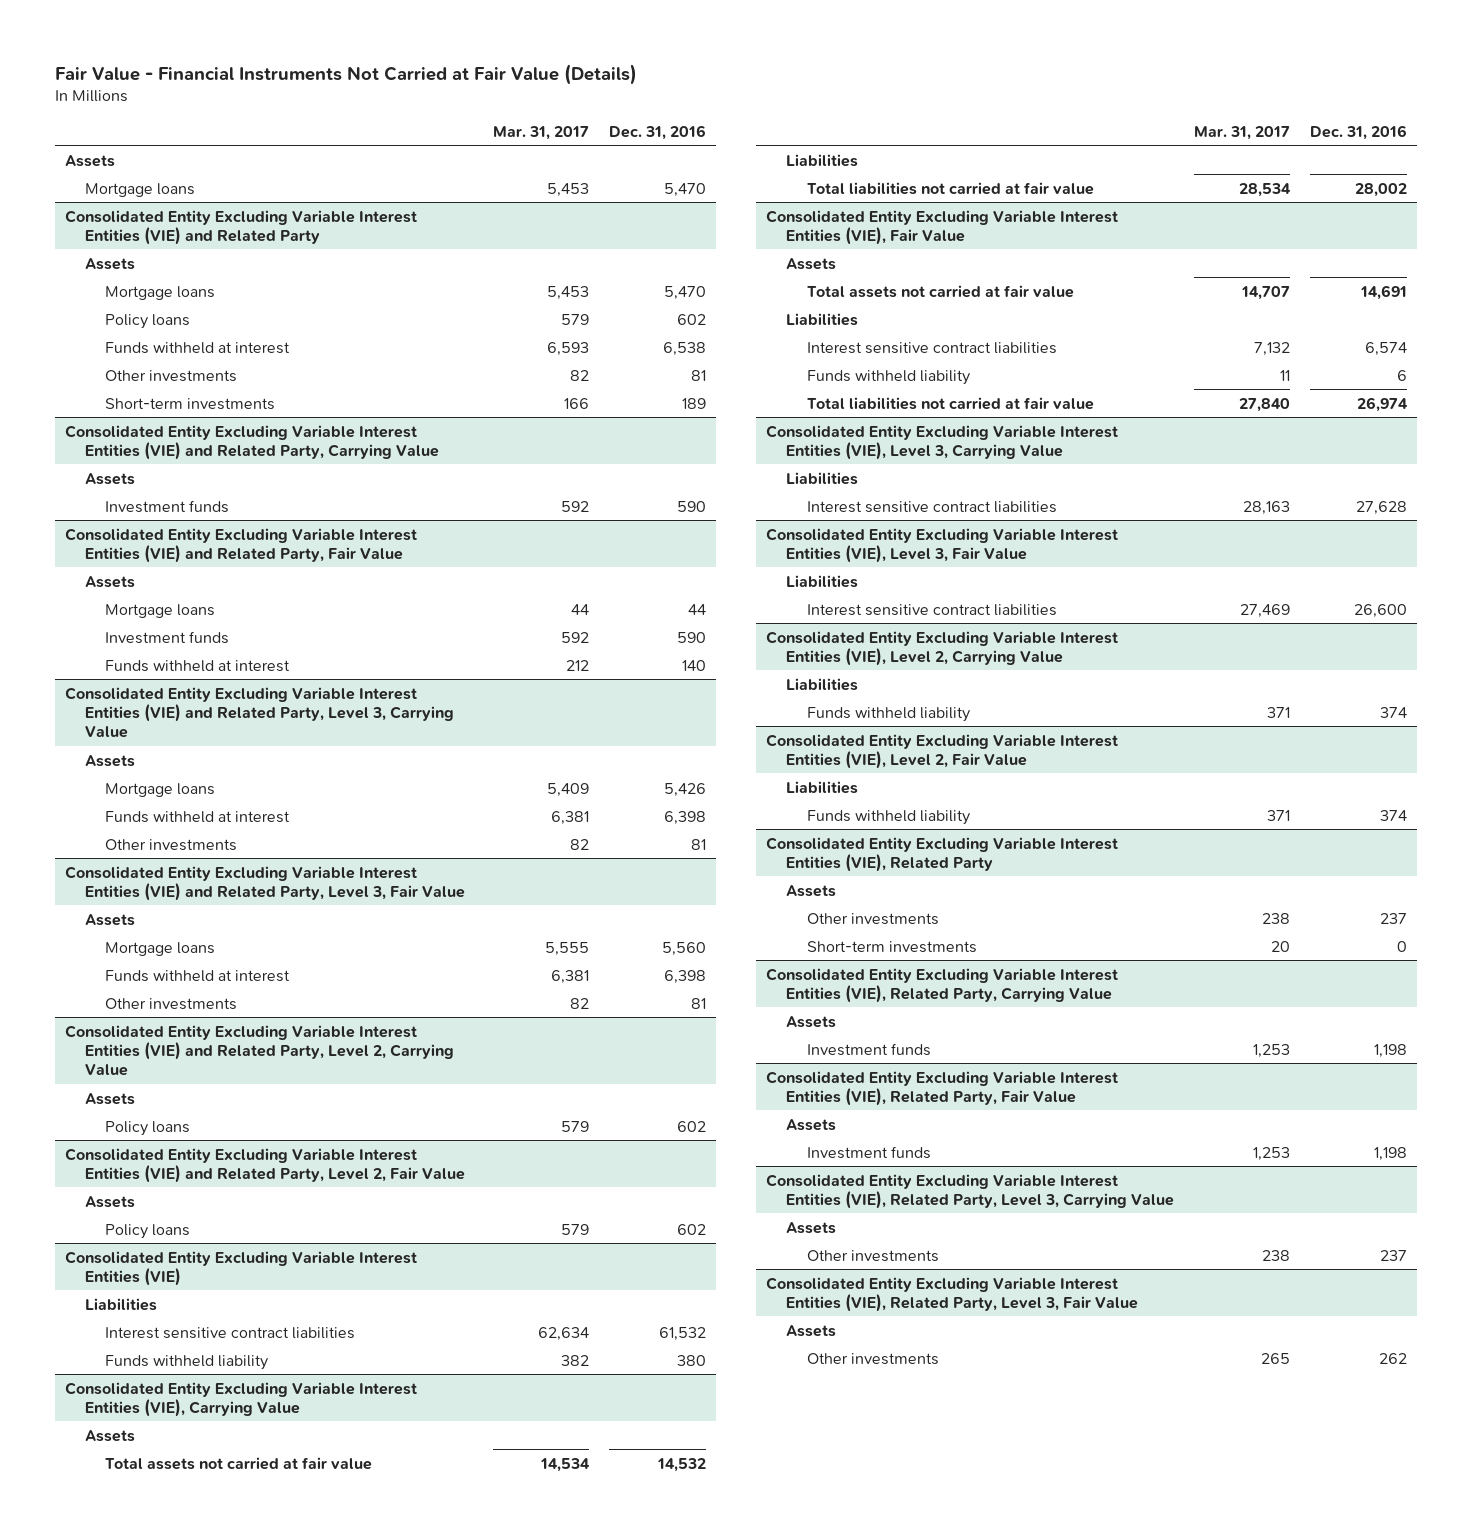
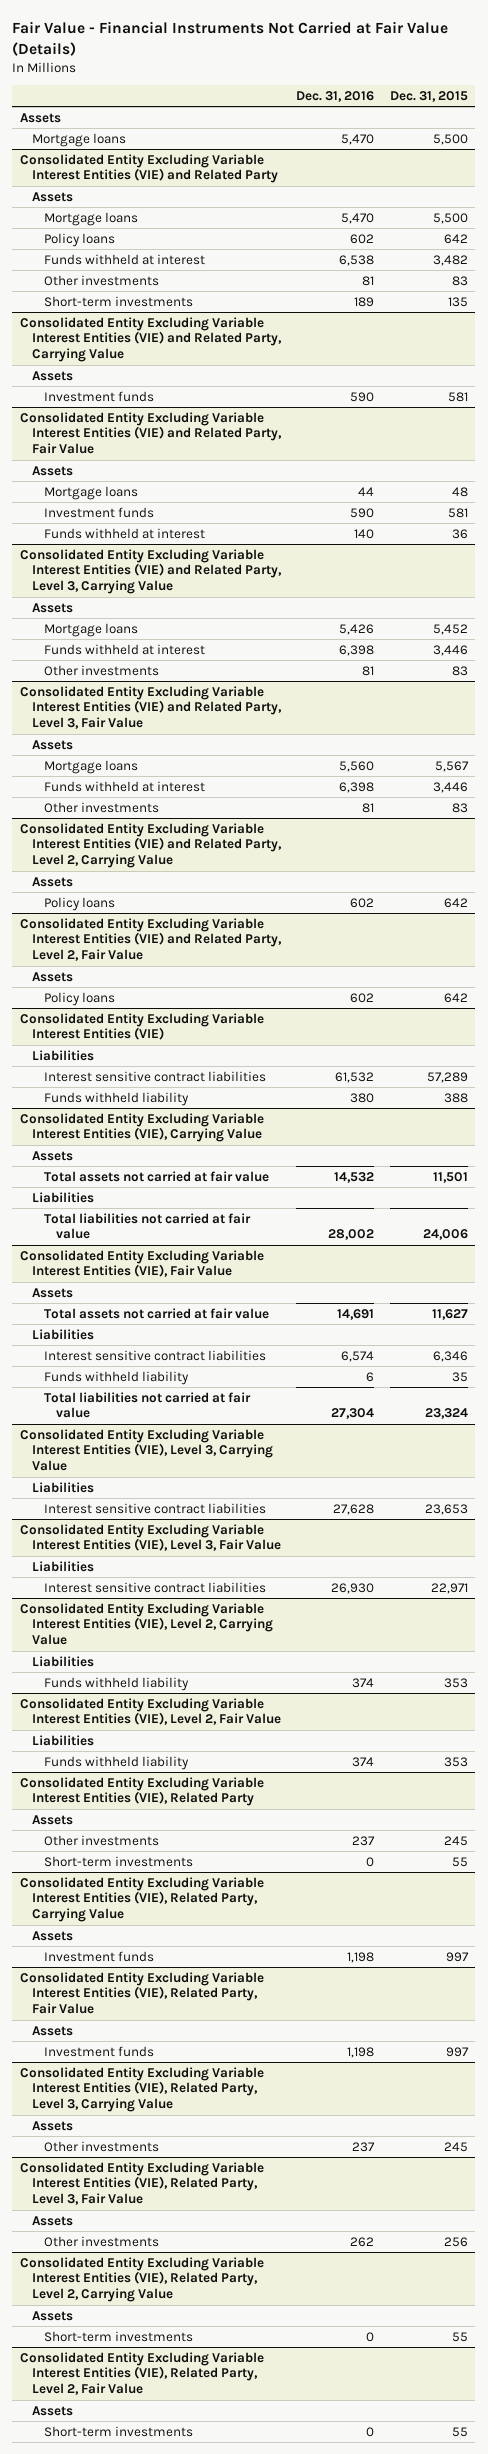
- | Mar. 31, 2017 | Dec. 31, 2016
+ | Dec. 31, 2016 | Dec. 31, 2015
@ Consolidated Entity Excluding Variable Interest Entities (VIE), Fair Value
- Total liabilities not carried at fair value | 27,840 | 26,974
+ Total liabilities not carried at fair value | 27,304 | 23,324
@ Consolidated Entity Excluding Variable Interest Entities (VIE), Level 3, Fair Value
- Interest sensitive contract liabilities | 27,469 | 26,600
+ Interest sensitive contract liabilities | 26,930 | 22,971
+ Consolidated Entity Excluding Variable Interest Entities (VIE), Related Party, Level 2, Carrying Value
+ Assets
+ Short-term investments | 0 | 55
+ Consolidated Entity Excluding Variable Interest Entities (VIE), Related Party, Level 2, Fair Value
+ Assets
+ Short-term investments | 0 | 55

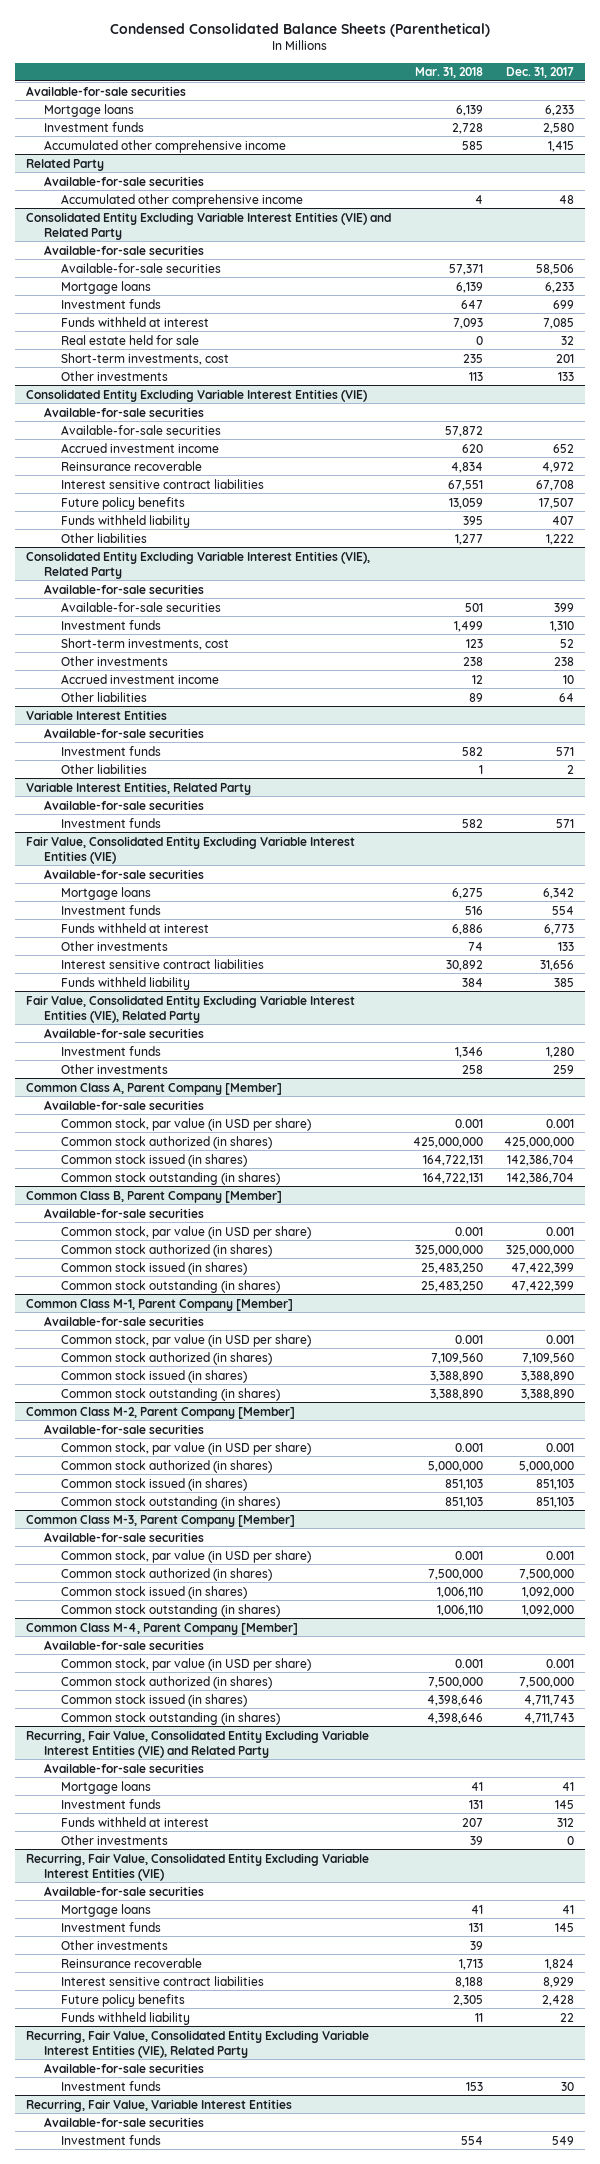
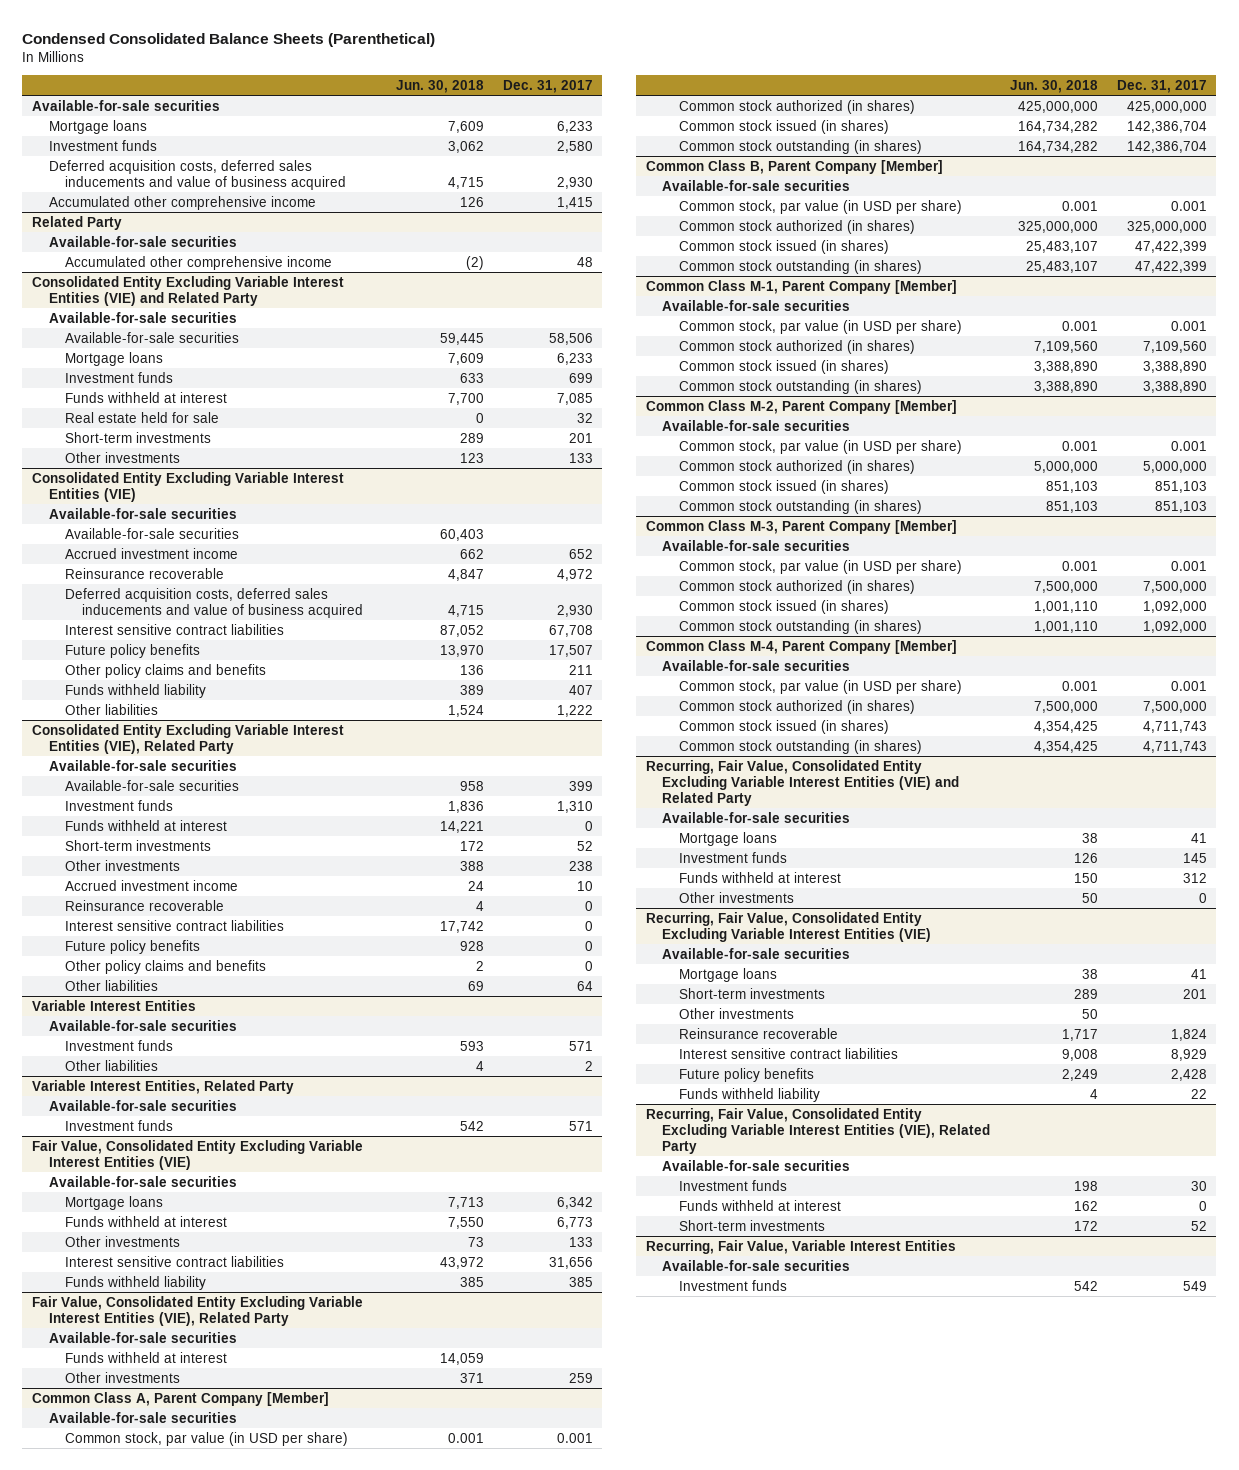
- | Mar. 31, 2018 | Dec. 31, 2017
+ | Jun. 30, 2018 | Dec. 31, 2017
+ Deferred acquisition costs, deferred sales inducements and value of business acquired | 4,715 | 2,930
@ Consolidated Entity Excluding Variable Interest Entities (VIE) and Related Party
- Short-term investments, cost | 235 | 201
+ Short-term investments | 289 | 201
@ Consolidated Entity Excluding Variable Interest Entities (VIE)
+ Deferred acquisition costs, deferred sales inducements and value of business acquired | 4,715 | 2,930
+ Other policy claims and benefits | 136 | 211
@ Consolidated Entity Excluding Variable Interest Entities (VIE), Related Party
- Short-term investments, cost | 123 | 52
+ Funds withheld at interest | 14,221 | 0
+ Short-term investments | 172 | 52
+ Reinsurance recoverable | 4 | 0
+ Interest sensitive contract liabilities | 17,742 | 0
+ Future policy benefits | 928 | 0
+ Other policy claims and benefits | 2 | 0
@ Fair Value, Consolidated Entity Excluding Variable Interest Entities (VIE)
- Investment funds | 516 | 554
@ Fair Value, Consolidated Entity Excluding Variable Interest Entities (VIE), Related Party
- Investment funds | 1,346 | 1,280
+ Funds withheld at interest | 14,059 |
@ Recurring, Fair Value, Consolidated Entity Excluding Variable Interest Entities (VIE)
- Investment funds | 131 | 145
+ Short-term investments | 289 | 201
@ Recurring, Fair Value, Consolidated Entity Excluding Variable Interest Entities (VIE), Related Party
+ Funds withheld at interest | 162 | 0
+ Short-term investments | 172 | 52

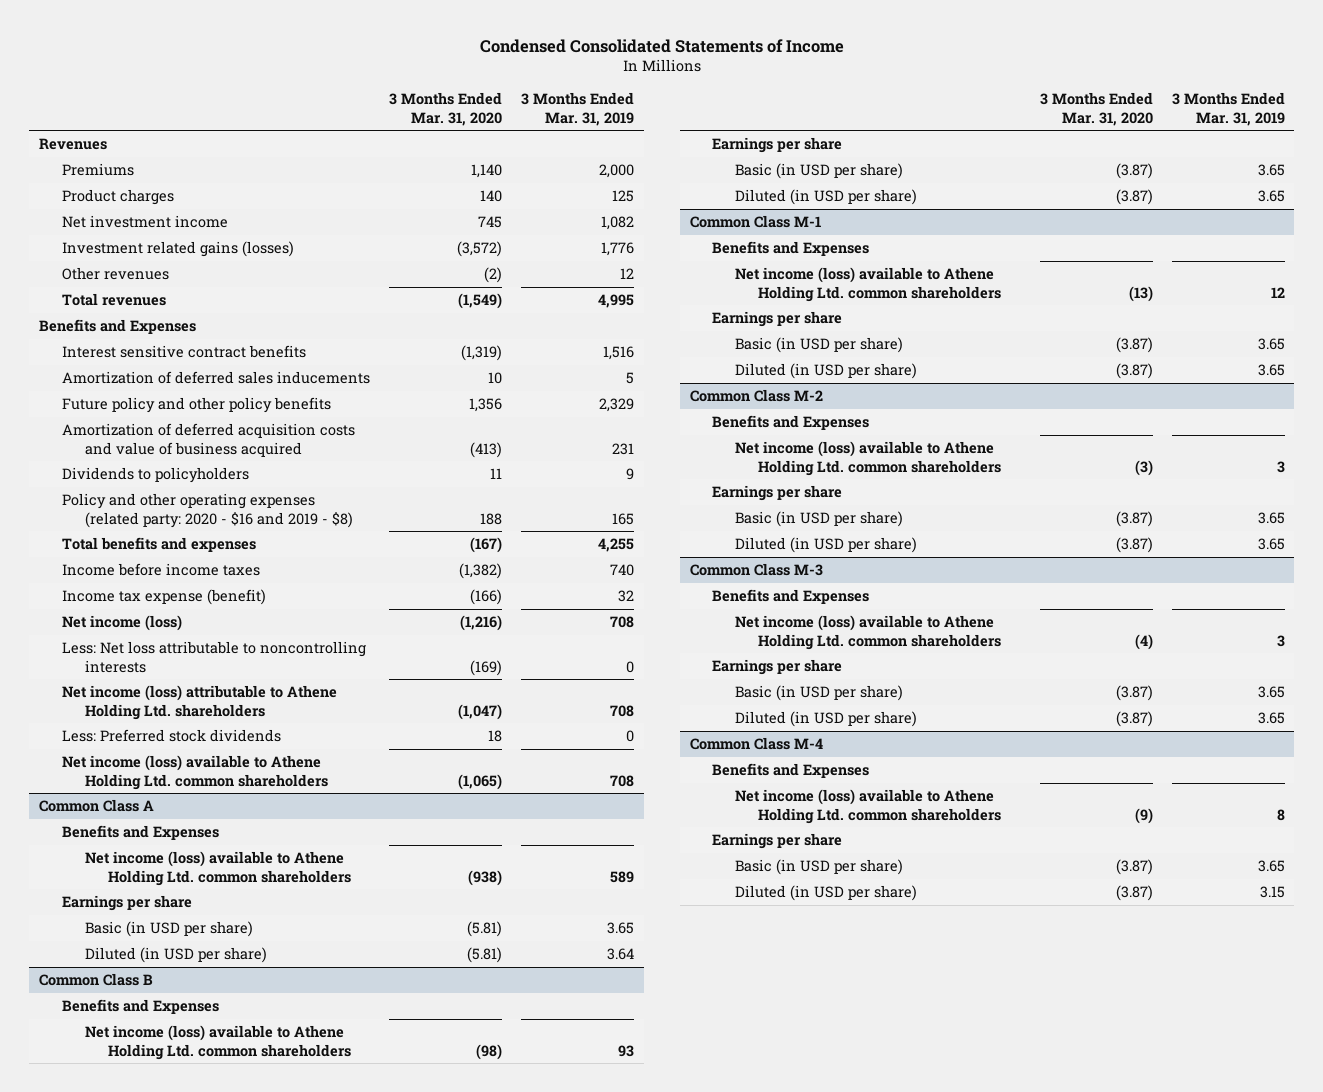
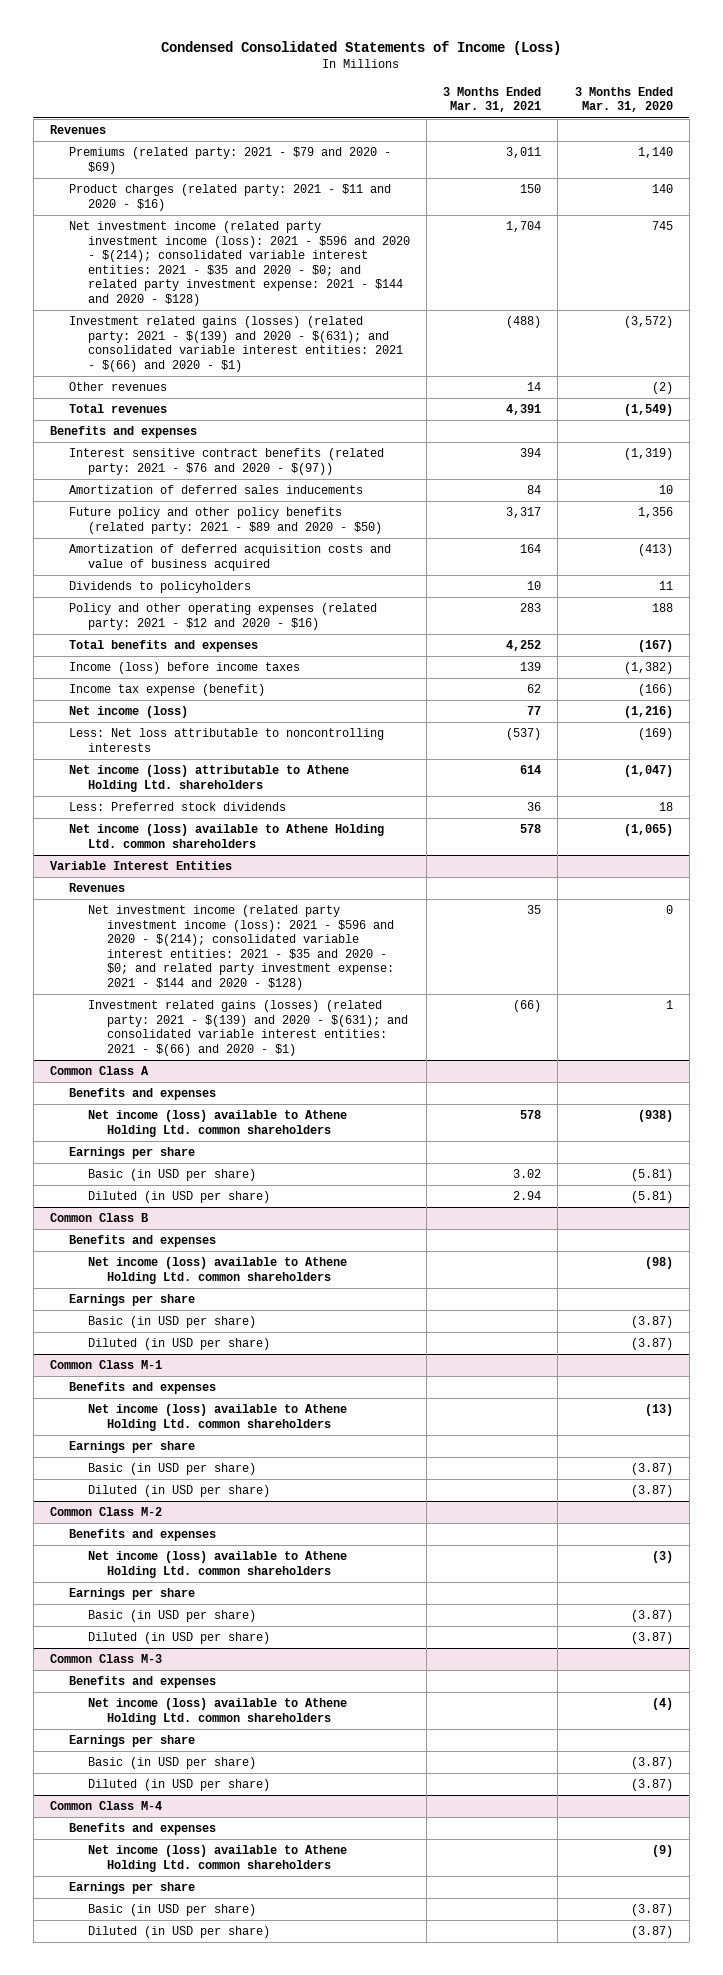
- Condensed Consolidated Statements of Income
+ Condensed Consolidated Statements of Income (Loss)
- | 3 Months Ended Mar. 31, 2020 | 3 Months Ended Mar. 31, 2019
+ | 3 Months Ended Mar. 31, 2021 | 3 Months Ended Mar. 31, 2020
- Premiums | 1,140 | 2,000
- Product charges | 140 | 125
- Net investment income | 745 | 1,082
- Investment related gains (losses) | (3,572) | 1,776
+ Premiums (related party: 2021 - $79 and 2020 - $69) | 3,011 | 1,140
+ Product charges (related party: 2021 - $11 and 2020 - $16) | 150 | 140
+ Net investment income (related party investment income (loss): 2021 - $596 and 2020 - $(214); consolidated variable interest entities: 2021 - $35 and 2020 - $0; and related party investment expense: 2021 - $144 and 2020 - $128) | 1,704 | 745
+ Investment related gains (losses) (related party: 2021 - $(139) and 2020 - $(631); and consolidated variable interest entities: 2021 - $(66) and 2020 - $1) | (488) | (3,572)
- Benefits and Expenses
- Interest sensitive contract benefits | (1,319) | 1,516
+ Benefits and expenses
+ Interest sensitive contract benefits (related party: 2021 - $76 and 2020 - $(97)) | 394 | (1,319)
- Future policy and other policy benefits | 1,356 | 2,329
+ Future policy and other policy benefits (related party: 2021 - $89 and 2020 - $50) | 3,317 | 1,356
- Policy and other operating expenses (related party: 2020 - $16 and 2019 - $8) | 188 | 165
+ Policy and other operating expenses (related party: 2021 - $12 and 2020 - $16) | 283 | 188
- Income before income taxes | (1,382) | 740
+ Income (loss) before income taxes | 139 | (1,382)
+ Variable Interest Entities
+ Revenues
+ Net investment income (related party investment income (loss): 2021 - $596 and 2020 - $(214); consolidated variable interest entities: 2021 - $35 and 2020 - $0; and related party investment expense: 2021 - $144 and 2020 - $128) | 35 | 0
+ Investment related gains (losses) (related party: 2021 - $(139) and 2020 - $(631); and consolidated variable interest entities: 2021 - $(66) and 2020 - $1) | (66) | 1
@ Common Class A
- Benefits and Expenses
+ Benefits and expenses
@ Common Class B
- Benefits and Expenses
+ Benefits and expenses
@ Common Class M-1
- Benefits and Expenses
+ Benefits and expenses
@ Common Class M-2
- Benefits and Expenses
+ Benefits and expenses
@ Common Class M-3
- Benefits and Expenses
+ Benefits and expenses
@ Common Class M-4
- Benefits and Expenses
+ Benefits and expenses

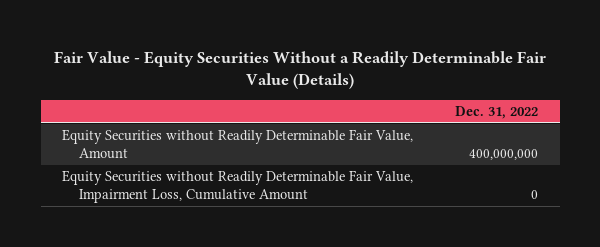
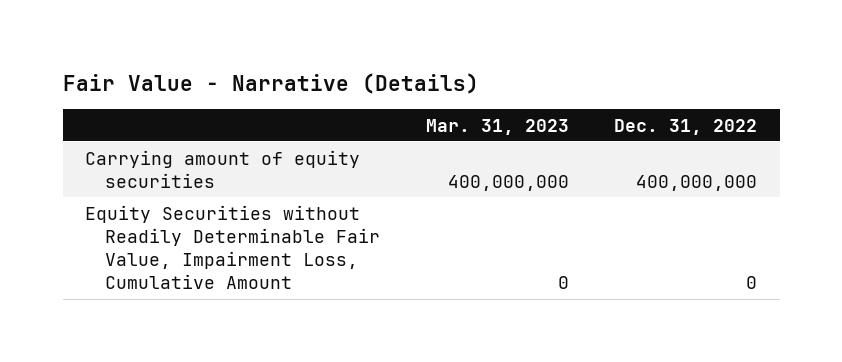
- Fair Value - Equity Securities Without a Readily Determinable Fair Value (Details)
+ Fair Value - Narrative (Details)
- | Dec. 31, 2022
+ | Mar. 31, 2023 | Dec. 31, 2022
- Equity Securities without Readily Determinable Fair Value, Amount | 400,000,000
+ Carrying amount of equity securities | 400,000,000 | 400,000,000

